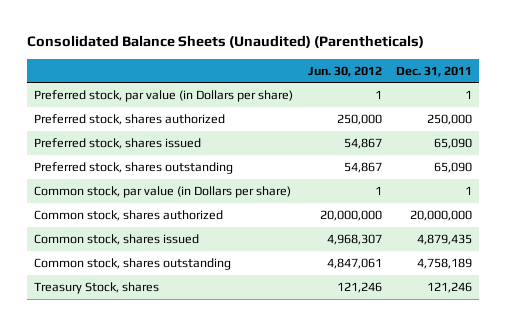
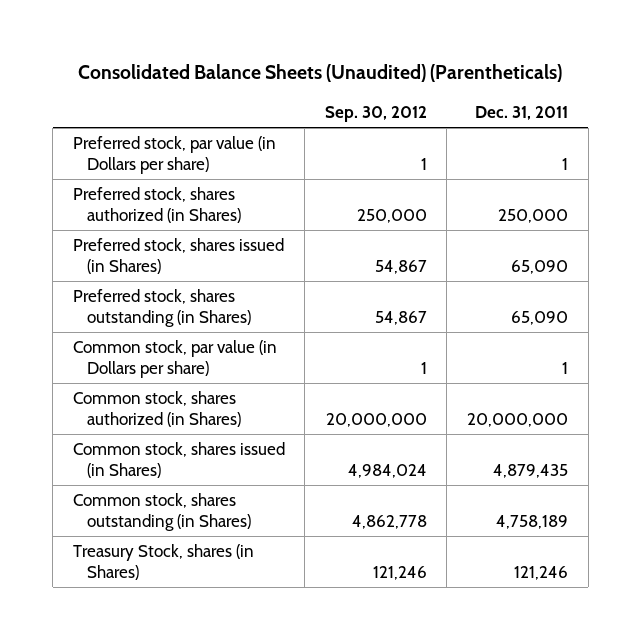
- | Jun. 30, 2012 | Dec. 31, 2011
+ | Sep. 30, 2012 | Dec. 31, 2011
- Preferred stock, shares authorized | 250,000 | 250,000
- Preferred stock, shares issued | 54,867 | 65,090
- Preferred stock, shares outstanding | 54,867 | 65,090
+ Preferred stock, shares authorized (in Shares) | 250,000 | 250,000
+ Preferred stock, shares issued (in Shares) | 54,867 | 65,090
+ Preferred stock, shares outstanding (in Shares) | 54,867 | 65,090
- Common stock, shares authorized | 20,000,000 | 20,000,000
- Common stock, shares issued | 4,968,307 | 4,879,435
- Common stock, shares outstanding | 4,847,061 | 4,758,189
- Treasury Stock, shares | 121,246 | 121,246
+ Common stock, shares authorized (in Shares) | 20,000,000 | 20,000,000
+ Common stock, shares issued (in Shares) | 4,984,024 | 4,879,435
+ Common stock, shares outstanding (in Shares) | 4,862,778 | 4,758,189
+ Treasury Stock, shares (in Shares) | 121,246 | 121,246

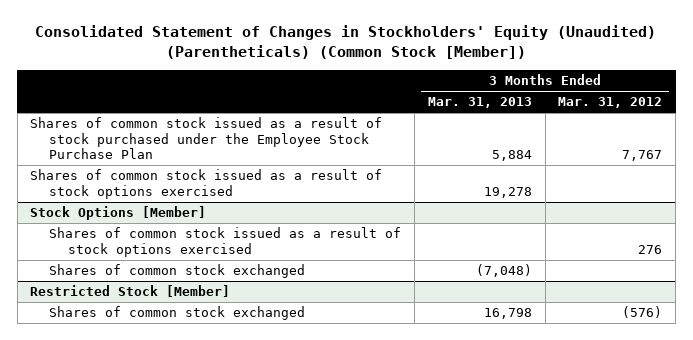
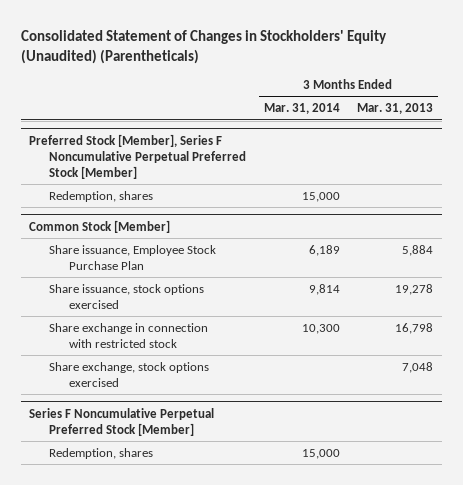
- Consolidated Statement of Changes in Stockholders' Equity (Unaudited) (Parentheticals) (Common Stock [Member])
+ Consolidated Statement of Changes in Stockholders' Equity (Unaudited) (Parentheticals)
- | 3 Months Ended Mar. 31, 2013 | 3 Months Ended Mar. 31, 2012
+ | 3 Months Ended Mar. 31, 2014 | 3 Months Ended Mar. 31, 2013
- Shares of common stock issued as a result of stock purchased under the Employee Stock Purchase Plan | 5,884 | 7,767
- Shares of common stock issued as a result of stock options exercised | 19,278 |
- Stock Options [Member]
- Shares of common stock issued as a result of stock options exercised | | 276
- Shares of common stock exchanged | (7,048) |
- Restricted Stock [Member]
- Shares of common stock exchanged | 16,798 | (576)
+ Preferred Stock [Member], Series F Noncumulative Perpetual Preferred Stock [Member]
+ Redemption, shares | 15,000 |
+ Common Stock [Member]
+ Share issuance, Employee Stock Purchase Plan | 6,189 | 5,884
+ Share issuance, stock options exercised | 9,814 | 19,278
+ Share exchange in connection with restricted stock | 10,300 | 16,798
+ Share exchange, stock options exercised | | 7,048
+ Series F Noncumulative Perpetual Preferred Stock [Member]
+ Redemption, shares | 15,000 |

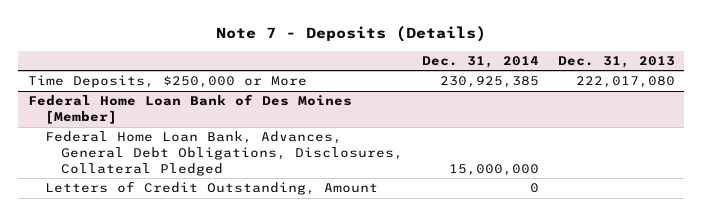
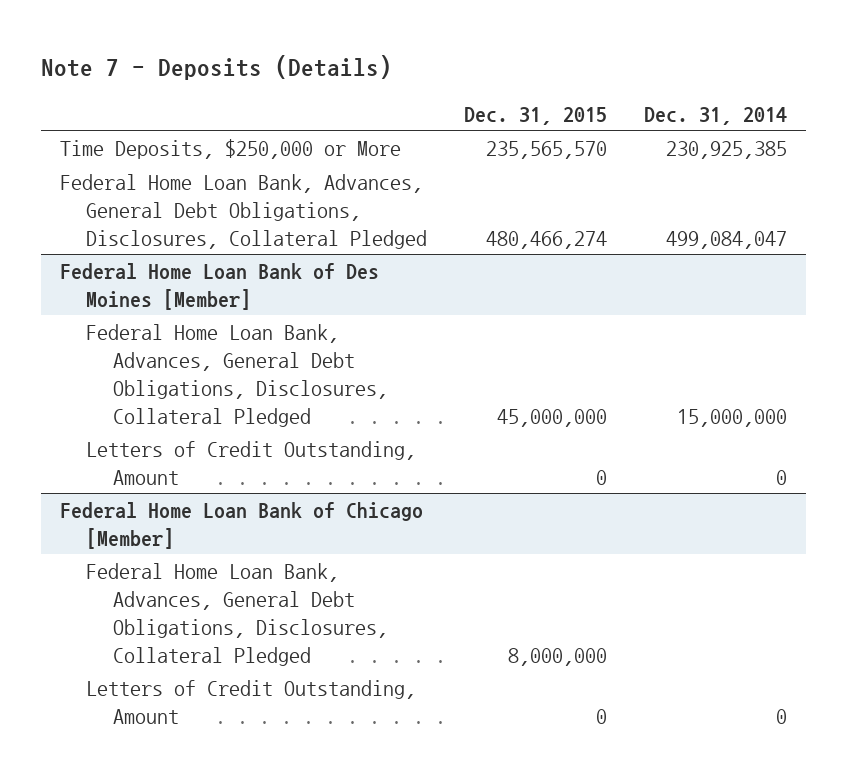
- | Dec. 31, 2014 | Dec. 31, 2013
+ | Dec. 31, 2015 | Dec. 31, 2014
+ Federal Home Loan Bank, Advances, General Debt Obligations, Disclosures, Collateral Pledged | 480,466,274 | 499,084,047
+ Federal Home Loan Bank of Chicago [Member]
+ Federal Home Loan Bank, Advances, General Debt Obligations, Disclosures, Collateral Pledged | 8,000,000 |
+ Letters of Credit Outstanding, Amount | 0 | 0

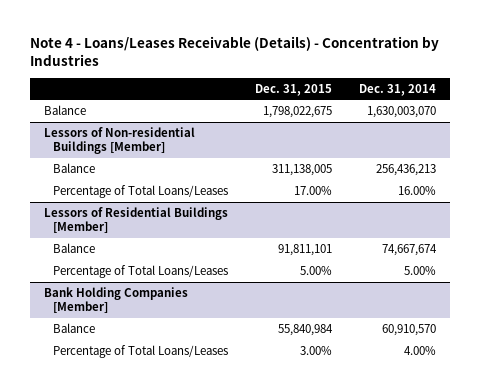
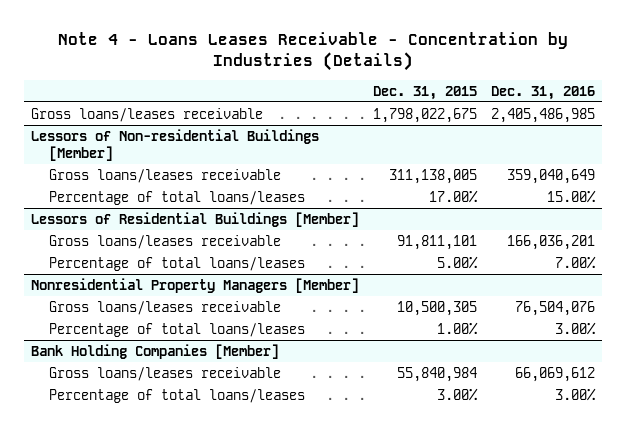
- Note 4 - Loans/Leases Receivable (Details) - Concentration by Industries
+ Note 4 - Loans Leases Receivable - Concentration by Industries (Details)
- | Dec. 31, 2015 | Dec. 31, 2014
+ | Dec. 31, 2015 | Dec. 31, 2016
- Balance | 1,798,022,675 | 1,630,003,070
+ Gross loans/leases receivable | 1,798,022,675 | 2,405,486,985
@ Lessors of Non-residential Buildings [Member]
- Balance | 311,138,005 | 256,436,213
- Percentage of Total Loans/Leases | 17.00% | 16.00%
+ Gross loans/leases receivable | 311,138,005 | 359,040,649
+ Percentage of total loans/leases | 17.00% | 15.00%
@ Lessors of Residential Buildings [Member]
- Balance | 91,811,101 | 74,667,674
- Percentage of Total Loans/Leases | 5.00% | 5.00%
+ Gross loans/leases receivable | 91,811,101 | 166,036,201
+ Percentage of total loans/leases | 5.00% | 7.00%
+ Nonresidential Property Managers [Member]
+ Gross loans/leases receivable | 10,500,305 | 76,504,076
+ Percentage of total loans/leases | 1.00% | 3.00%
@ Bank Holding Companies [Member]
- Balance | 55,840,984 | 60,910,570
- Percentage of Total Loans/Leases | 3.00% | 4.00%
+ Gross loans/leases receivable | 55,840,984 | 66,069,612
+ Percentage of total loans/leases | 3.00% | 3.00%

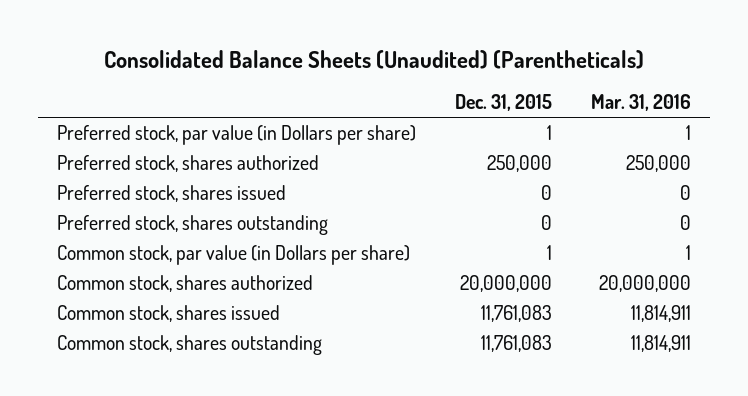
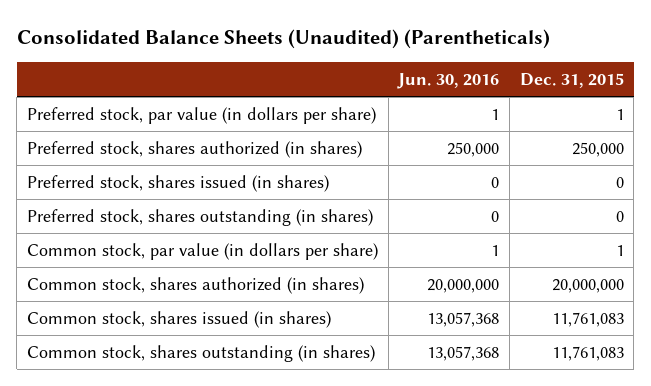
- | Dec. 31, 2015 | Mar. 31, 2016
+ | Jun. 30, 2016 | Dec. 31, 2015
- Preferred stock, par value (in Dollars per share) | 1 | 1
- Preferred stock, shares authorized | 250,000 | 250,000
- Preferred stock, shares issued | 0 | 0
- Preferred stock, shares outstanding | 0 | 0
- Common stock, par value (in Dollars per share) | 1 | 1
- Common stock, shares authorized | 20,000,000 | 20,000,000
- Common stock, shares issued | 11,761,083 | 11,814,911
- Common stock, shares outstanding | 11,761,083 | 11,814,911
+ Preferred stock, par value (in dollars per share) | 1 | 1
+ Preferred stock, shares authorized (in shares) | 250,000 | 250,000
+ Preferred stock, shares issued (in shares) | 0 | 0
+ Preferred stock, shares outstanding (in shares) | 0 | 0
+ Common stock, par value (in dollars per share) | 1 | 1
+ Common stock, shares authorized (in shares) | 20,000,000 | 20,000,000
+ Common stock, shares issued (in shares) | 13,057,368 | 11,761,083
+ Common stock, shares outstanding (in shares) | 13,057,368 | 11,761,083

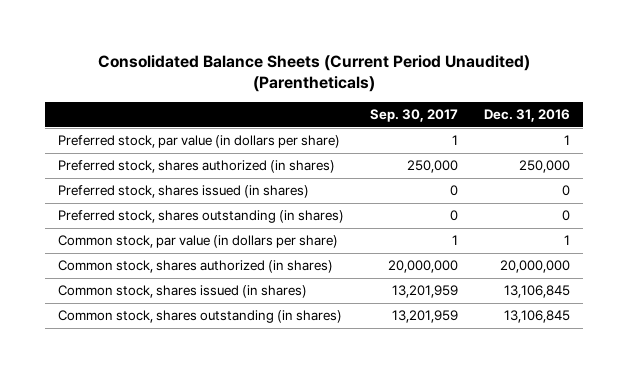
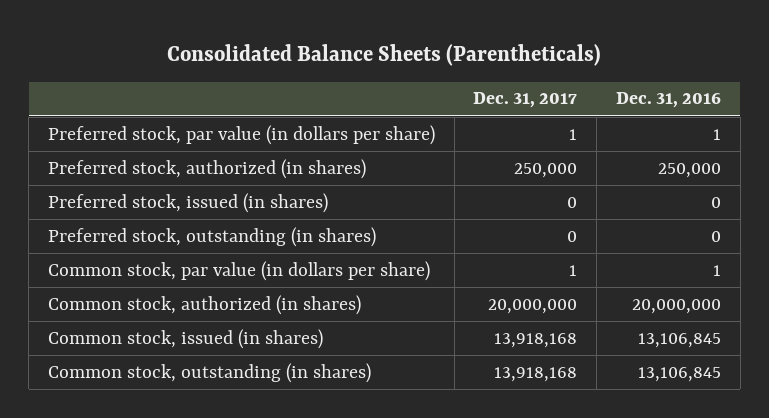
- Consolidated Balance Sheets (Current Period Unaudited) (Parentheticals)
+ Consolidated Balance Sheets (Parentheticals)
- | Sep. 30, 2017 | Dec. 31, 2016
+ | Dec. 31, 2017 | Dec. 31, 2016
- Preferred stock, shares authorized (in shares) | 250,000 | 250,000
- Preferred stock, shares issued (in shares) | 0 | 0
- Preferred stock, shares outstanding (in shares) | 0 | 0
+ Preferred stock, authorized (in shares) | 250,000 | 250,000
+ Preferred stock, issued (in shares) | 0 | 0
+ Preferred stock, outstanding (in shares) | 0 | 0
- Common stock, shares authorized (in shares) | 20,000,000 | 20,000,000
- Common stock, shares issued (in shares) | 13,201,959 | 13,106,845
- Common stock, shares outstanding (in shares) | 13,201,959 | 13,106,845
+ Common stock, authorized (in shares) | 20,000,000 | 20,000,000
+ Common stock, issued (in shares) | 13,918,168 | 13,106,845
+ Common stock, outstanding (in shares) | 13,918,168 | 13,106,845

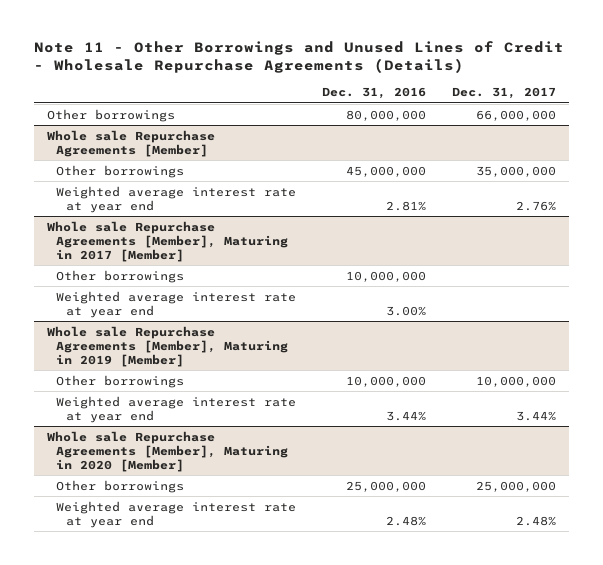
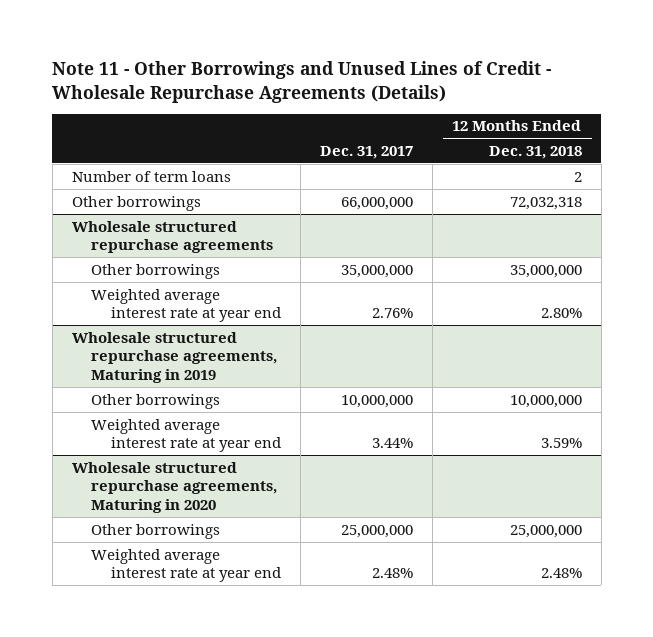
- | Dec. 31, 2016 | Dec. 31, 2017
+ | Dec. 31, 2017 | 12 Months Ended Dec. 31, 2018
+ Number of term loans | | 2
- Whole sale Repurchase Agreements [Member]
+ Wholesale structured repurchase agreements
- Whole sale Repurchase Agreements [Member], Maturing in 2017 [Member]
- Other borrowings | 10,000,000 |
- Weighted average interest rate at year end | 3.00% |
- Whole sale Repurchase Agreements [Member], Maturing in 2019 [Member]
+ Wholesale structured repurchase agreements, Maturing in 2019
- Whole sale Repurchase Agreements [Member], Maturing in 2020 [Member]
+ Wholesale structured repurchase agreements, Maturing in 2020

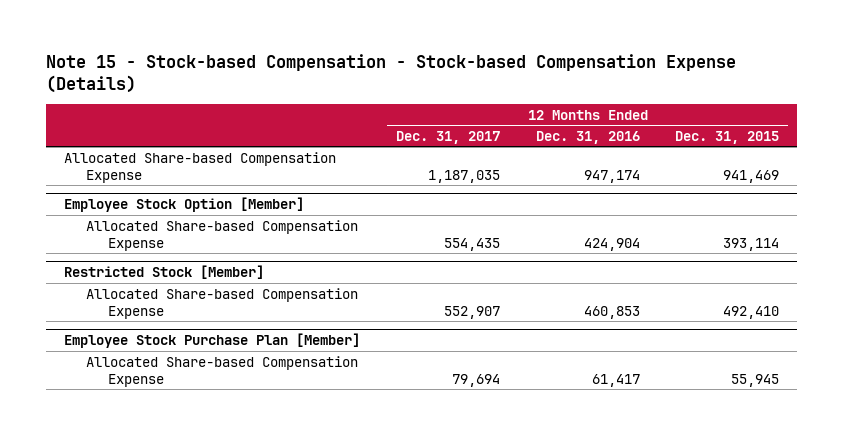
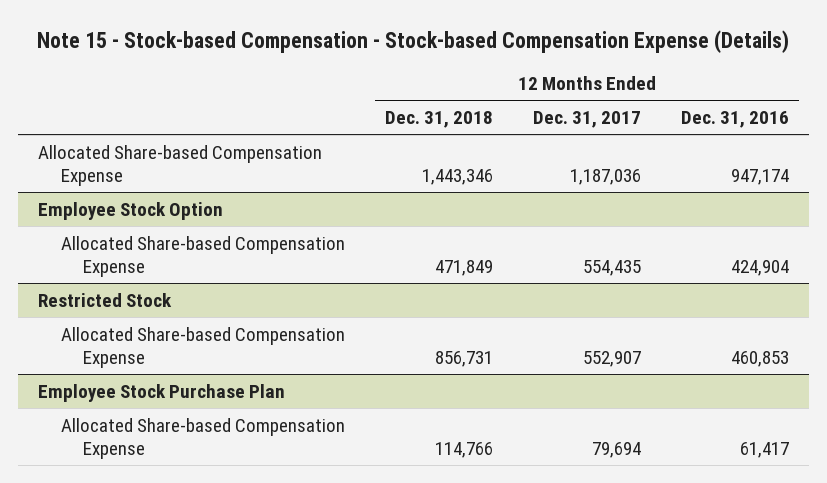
- | 12 Months Ended Dec. 31, 2017 | 12 Months Ended Dec. 31, 2016 | 12 Months Ended Dec. 31, 2015
+ | 12 Months Ended Dec. 31, 2018 | 12 Months Ended Dec. 31, 2017 | 12 Months Ended Dec. 31, 2016
- Allocated Share-based Compensation Expense | 1,187,035 | 947,174 | 941,469
- Employee Stock Option [Member]
+ Allocated Share-based Compensation Expense | 1,443,346 | 1,187,036 | 947,174
+ Employee Stock Option
- Restricted Stock [Member]
+ Restricted Stock
- Employee Stock Purchase Plan [Member]
+ Employee Stock Purchase Plan

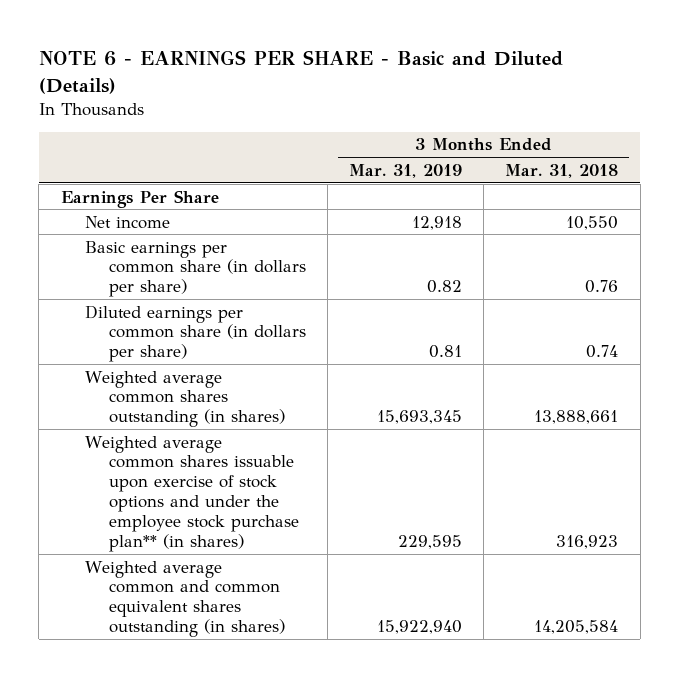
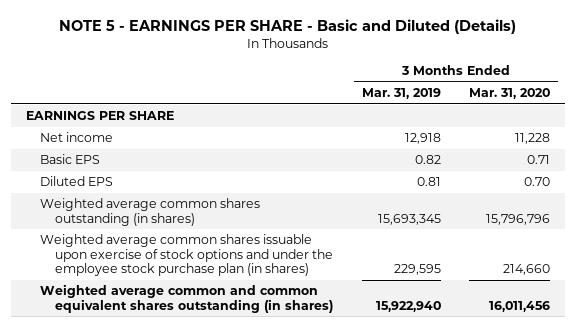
- NOTE 6 - EARNINGS PER SHARE - Basic and Diluted (Details)
+ NOTE 5 - EARNINGS PER SHARE - Basic and Diluted (Details)
- | 3 Months Ended Mar. 31, 2019 | 3 Months Ended Mar. 31, 2018
+ | 3 Months Ended Mar. 31, 2019 | 3 Months Ended Mar. 31, 2020
- Earnings Per Share
+ EARNINGS PER SHARE
- Basic earnings per common share (in dollars per share) | 0.82 | 0.76
- Diluted earnings per common share (in dollars per share) | 0.81 | 0.74
+ Basic EPS | 0.82 | 0.71
+ Diluted EPS | 0.81 | 0.70
- Weighted average common shares issuable upon exercise of stock options and under the employee stock purchase plan** (in shares) | 229,595 | 316,923
+ Weighted average common shares issuable upon exercise of stock options and under the employee stock purchase plan (in shares) | 229,595 | 214,660

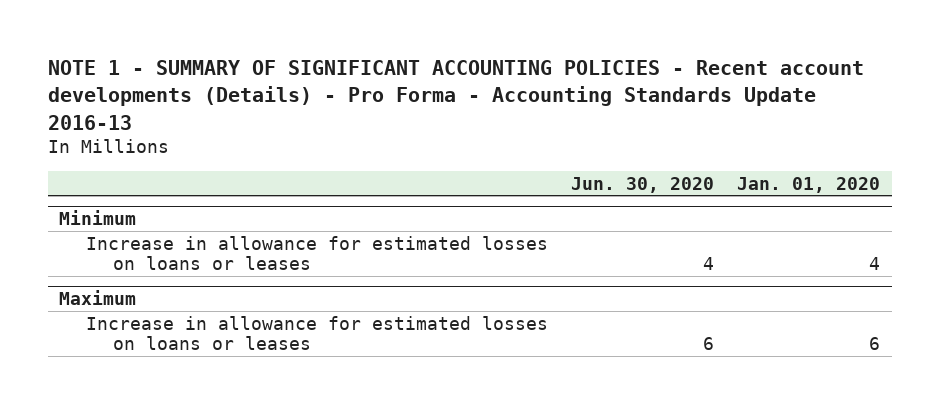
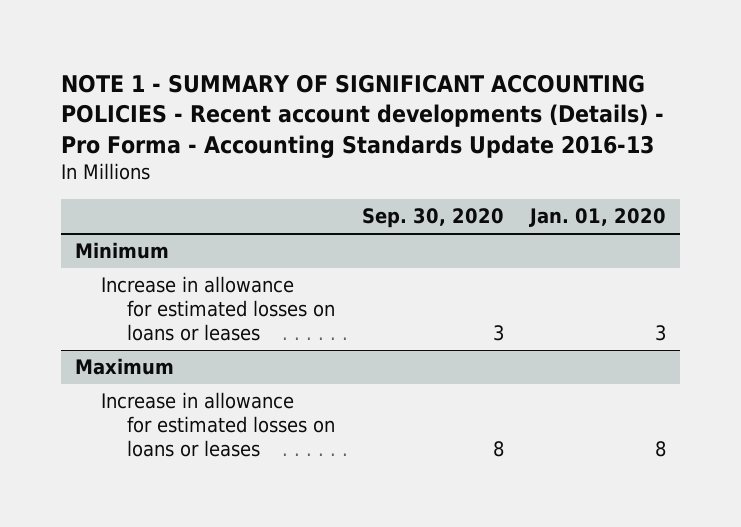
- | Jun. 30, 2020 | Jan. 01, 2020
+ | Sep. 30, 2020 | Jan. 01, 2020
@ Minimum
- Increase in allowance for estimated losses on loans or leases | 4 | 4
+ Increase in allowance for estimated losses on loans or leases | 3 | 3
@ Maximum
- Increase in allowance for estimated losses on loans or leases | 6 | 6
+ Increase in allowance for estimated losses on loans or leases | 8 | 8

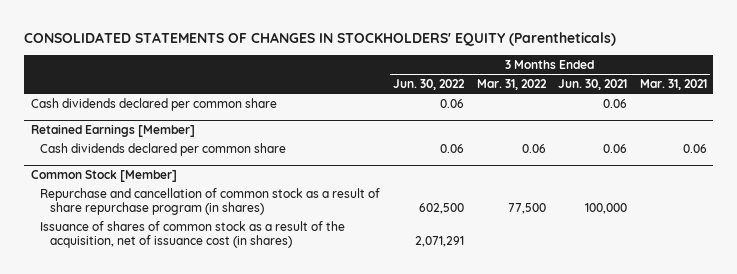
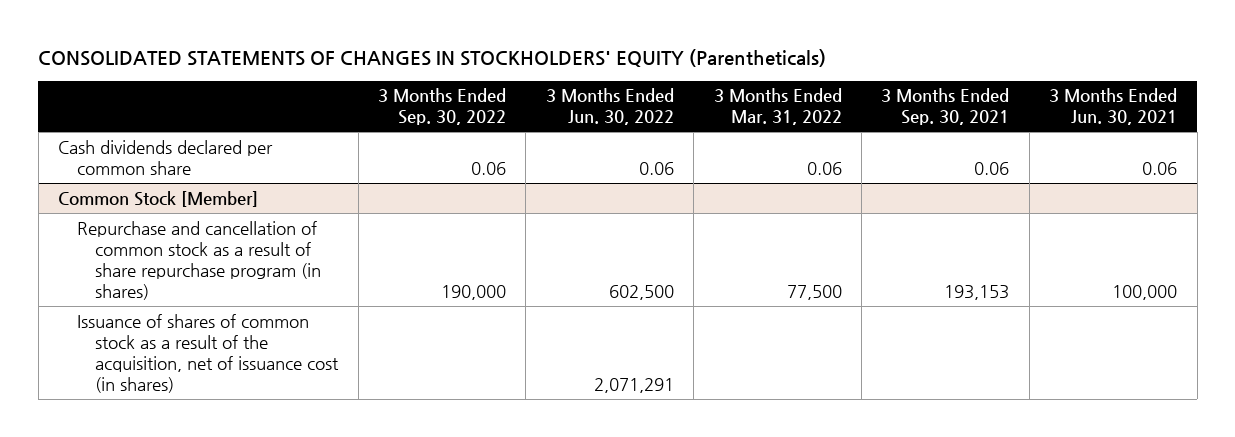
- | 3 Months Ended Jun. 30, 2022 | 3 Months Ended Mar. 31, 2022 | 3 Months Ended Jun. 30, 2021 | 3 Months Ended Mar. 31, 2021
+ | 3 Months Ended Sep. 30, 2022 | 3 Months Ended Jun. 30, 2022 | 3 Months Ended Mar. 31, 2022 | 3 Months Ended Sep. 30, 2021 | 3 Months Ended Jun. 30, 2021
- Cash dividends declared per common share | 0.06 | | 0.06 |
- Retained Earnings [Member]

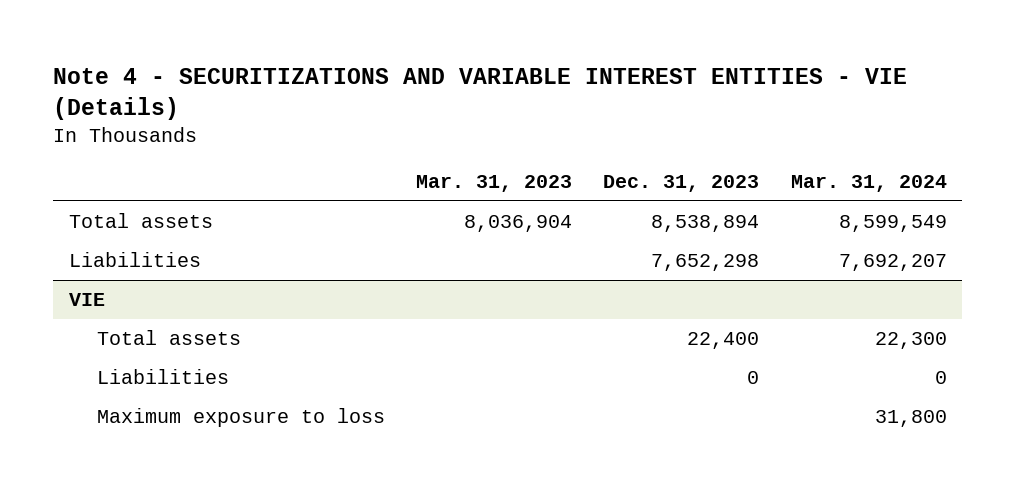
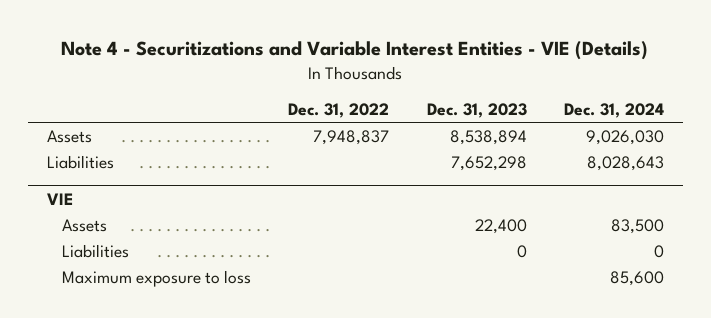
- Note 4 - SECURITIZATIONS AND VARIABLE INTEREST ENTITIES - VIE (Details)
+ Note 4 - Securitizations and Variable Interest Entities - VIE (Details)
- | Mar. 31, 2023 | Dec. 31, 2023 | Mar. 31, 2024
+ | Dec. 31, 2022 | Dec. 31, 2023 | Dec. 31, 2024
- Total assets | 8,036,904 | 8,538,894 | 8,599,549
+ Assets | 7,948,837 | 8,538,894 | 9,026,030
@ VIE
- Total assets | | 22,400 | 22,300
+ Assets | | 22,400 | 83,500

